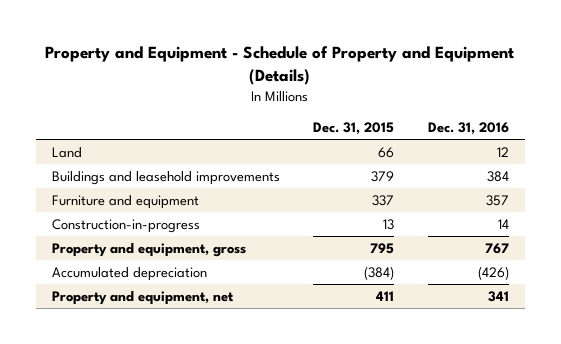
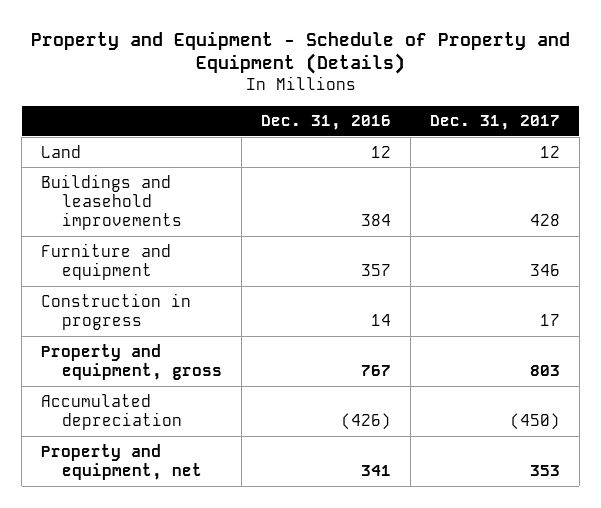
- | Dec. 31, 2015 | Dec. 31, 2016
+ | Dec. 31, 2016 | Dec. 31, 2017
- Construction-in-progress | 13 | 14
+ Construction in progress | 14 | 17

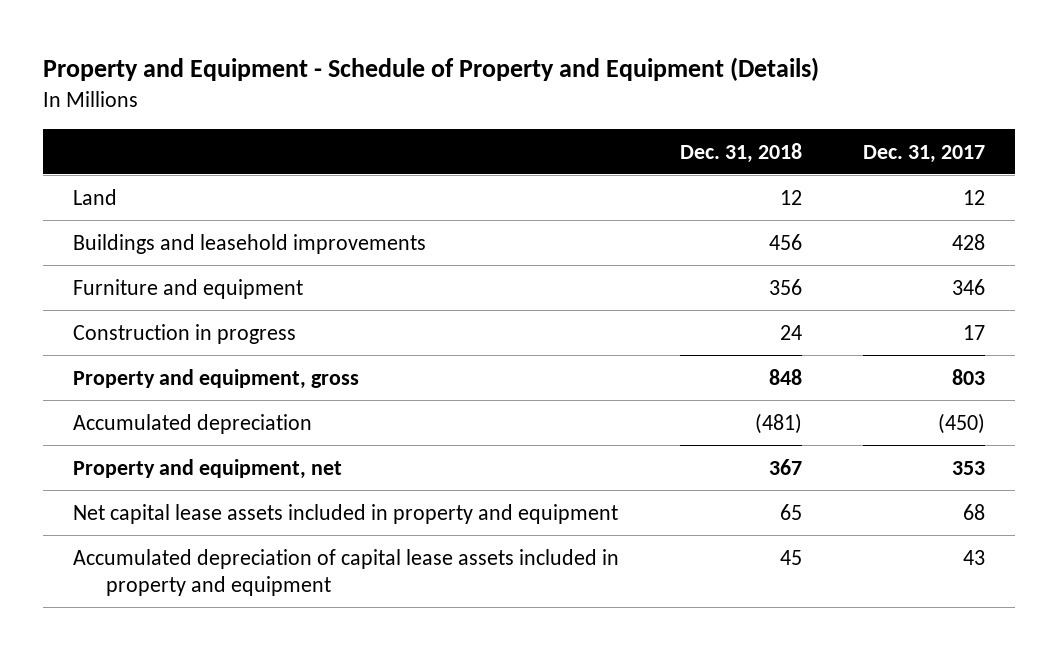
- | Dec. 31, 2016 | Dec. 31, 2017
+ | Dec. 31, 2018 | Dec. 31, 2017
+ Net capital lease assets included in property and equipment | 65 | 68
+ Accumulated depreciation of capital lease assets included in property and equipment | 45 | 43

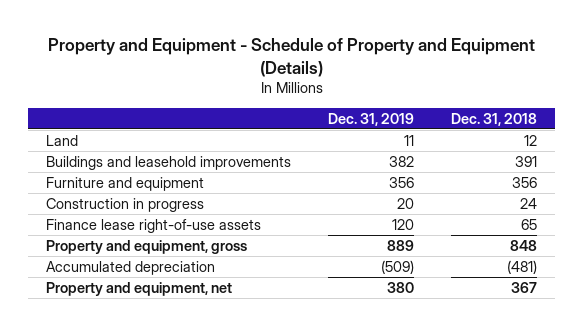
- | Dec. 31, 2018 | Dec. 31, 2017
+ | Dec. 31, 2019 | Dec. 31, 2018
- Buildings and leasehold improvements | 456 | 428
+ Buildings and leasehold improvements | 382 | 391
+ Finance lease right-of-use assets | 120 | 65
- Net capital lease assets included in property and equipment | 65 | 68
- Accumulated depreciation of capital lease assets included in property and equipment | 45 | 43

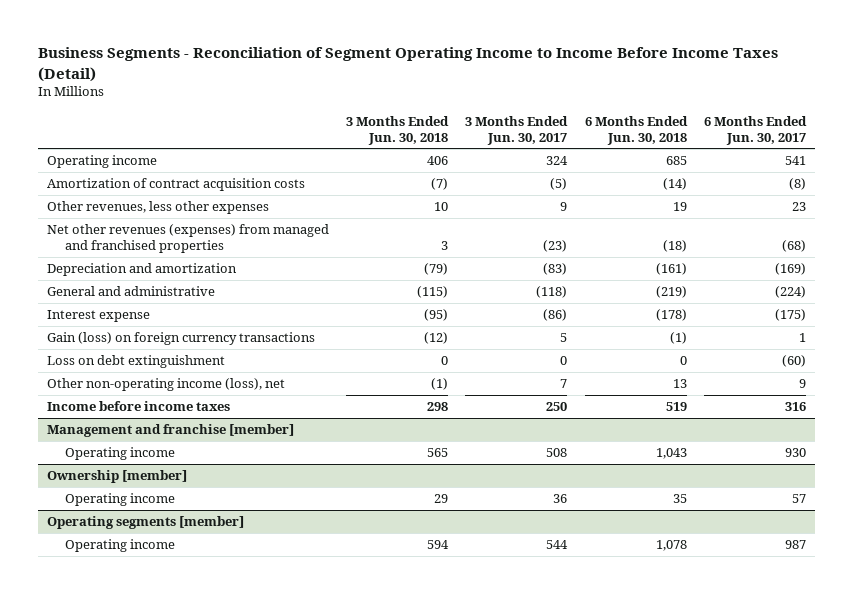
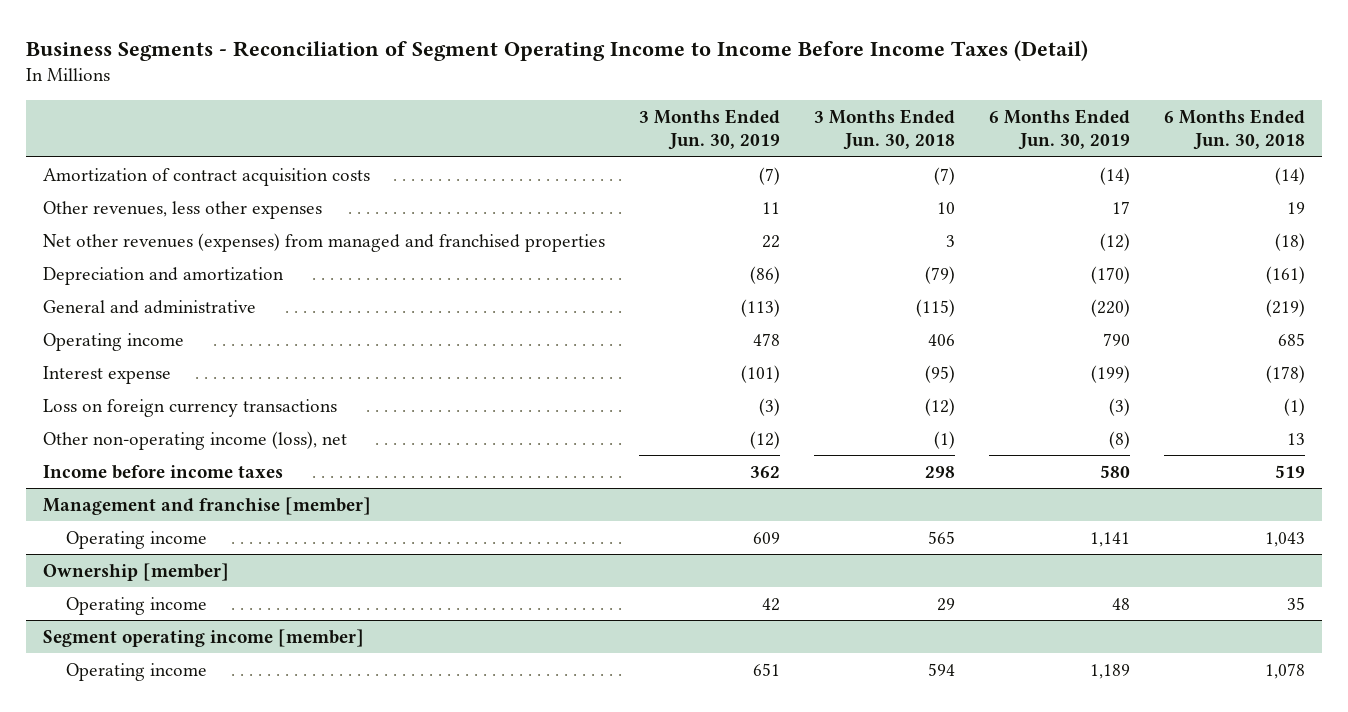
- | 3 Months Ended Jun. 30, 2018 | 3 Months Ended Jun. 30, 2017 | 6 Months Ended Jun. 30, 2018 | 6 Months Ended Jun. 30, 2017
+ | 3 Months Ended Jun. 30, 2019 | 3 Months Ended Jun. 30, 2018 | 6 Months Ended Jun. 30, 2019 | 6 Months Ended Jun. 30, 2018
moved down: Operating income | 478 | 406 | 790 | 685
- Gain (loss) on foreign currency transactions | (12) | 5 | (1) | 1
- Loss on debt extinguishment | 0 | 0 | 0 | (60)
+ Loss on foreign currency transactions | (3) | (12) | (3) | (1)
- Operating segments [member]
+ Segment operating income [member]

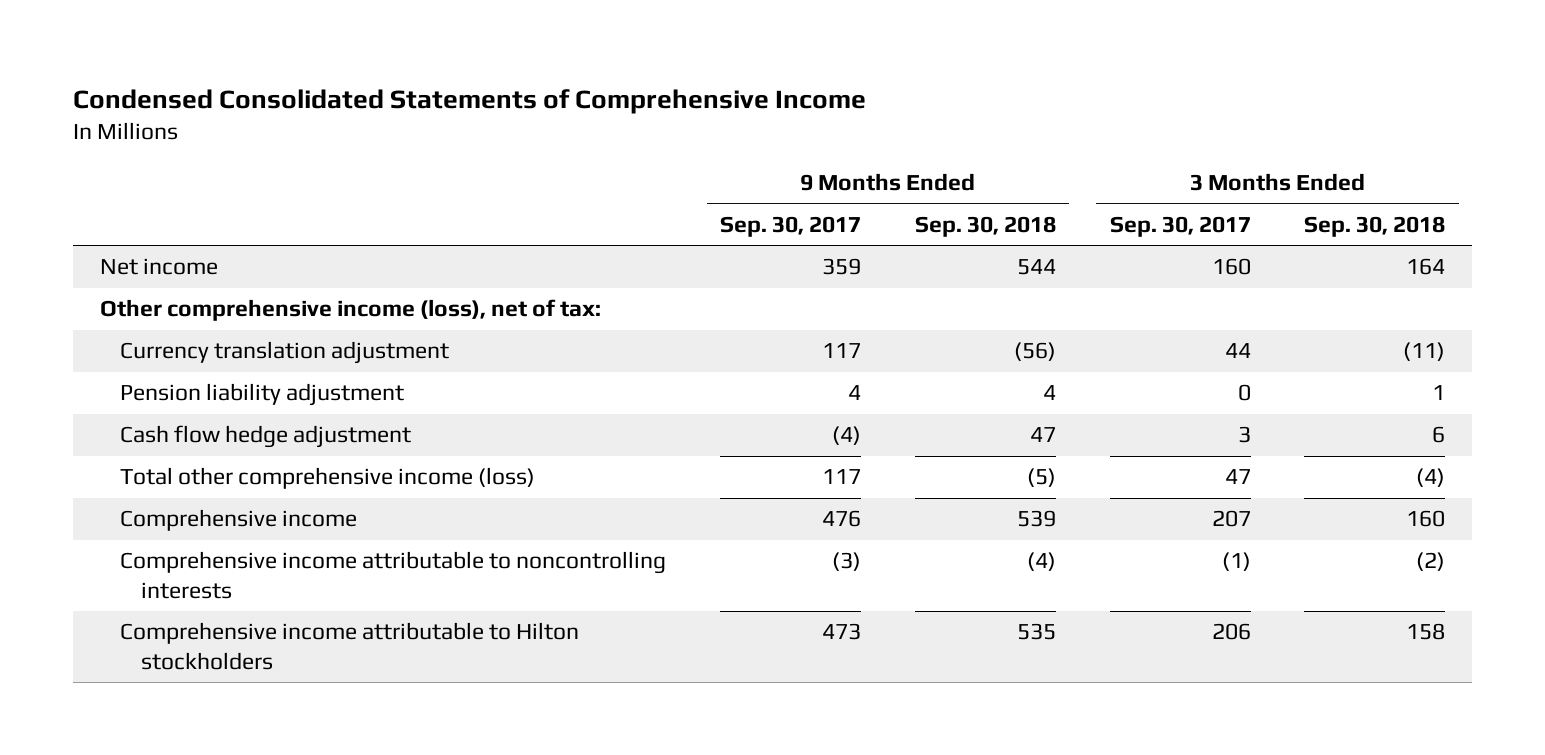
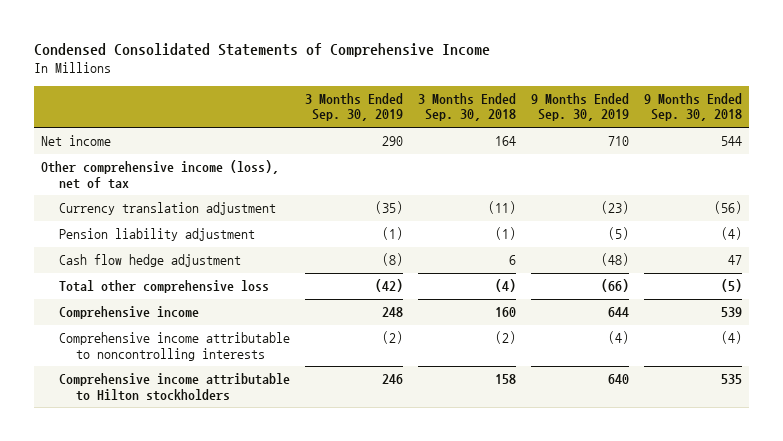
- | 9 Months Ended Sep. 30, 2017 | 9 Months Ended Sep. 30, 2018 | 3 Months Ended Sep. 30, 2017 | 3 Months Ended Sep. 30, 2018
+ | 3 Months Ended Sep. 30, 2019 | 3 Months Ended Sep. 30, 2018 | 9 Months Ended Sep. 30, 2019 | 9 Months Ended Sep. 30, 2018
- Other comprehensive income (loss), net of tax:
+ Other comprehensive income (loss), net of tax
- Pension liability adjustment | 4 | 4 | 0 | 1
+ Pension liability adjustment | (1) | (1) | (5) | (4)
- Total other comprehensive income (loss) | 117 | (5) | 47 | (4)
+ Total other comprehensive loss | (42) | (4) | (66) | (5)

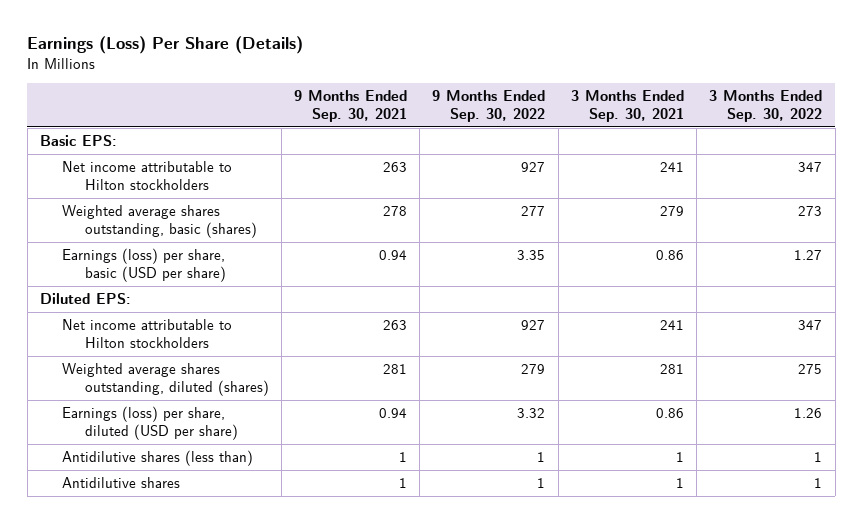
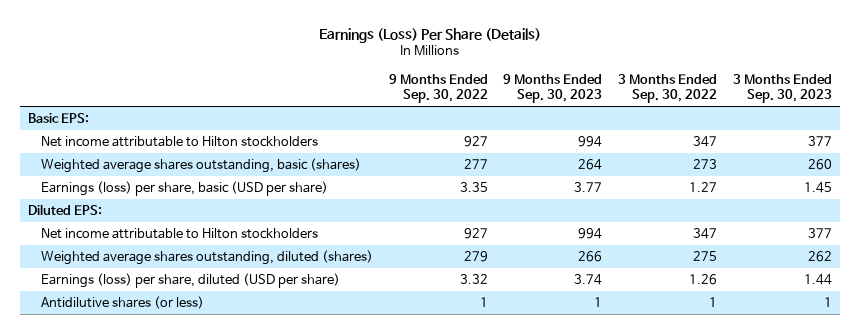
- | 9 Months Ended Sep. 30, 2021 | 9 Months Ended Sep. 30, 2022 | 3 Months Ended Sep. 30, 2021 | 3 Months Ended Sep. 30, 2022
+ | 9 Months Ended Sep. 30, 2022 | 9 Months Ended Sep. 30, 2023 | 3 Months Ended Sep. 30, 2022 | 3 Months Ended Sep. 30, 2023
- Antidilutive shares (less than) | 1 | 1 | 1 | 1
- Antidilutive shares | 1 | 1 | 1 | 1
+ Antidilutive shares (or less) | 1 | 1 | 1 | 1

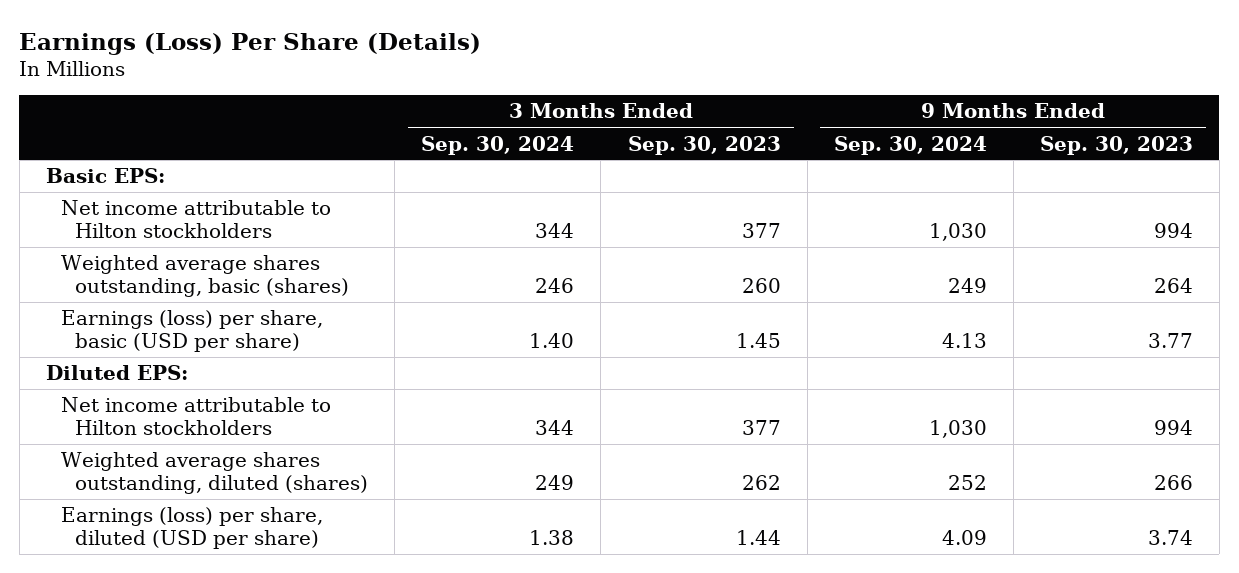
- | 9 Months Ended Sep. 30, 2022 | 9 Months Ended Sep. 30, 2023 | 3 Months Ended Sep. 30, 2022 | 3 Months Ended Sep. 30, 2023
+ | 3 Months Ended Sep. 30, 2024 | 3 Months Ended Sep. 30, 2023 | 9 Months Ended Sep. 30, 2024 | 9 Months Ended Sep. 30, 2023
- Antidilutive shares (or less) | 1 | 1 | 1 | 1

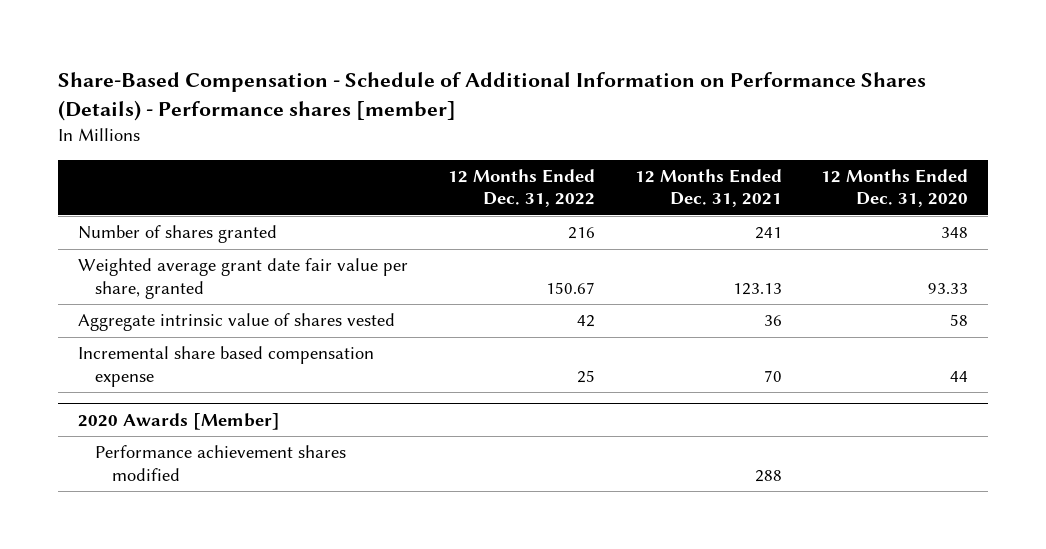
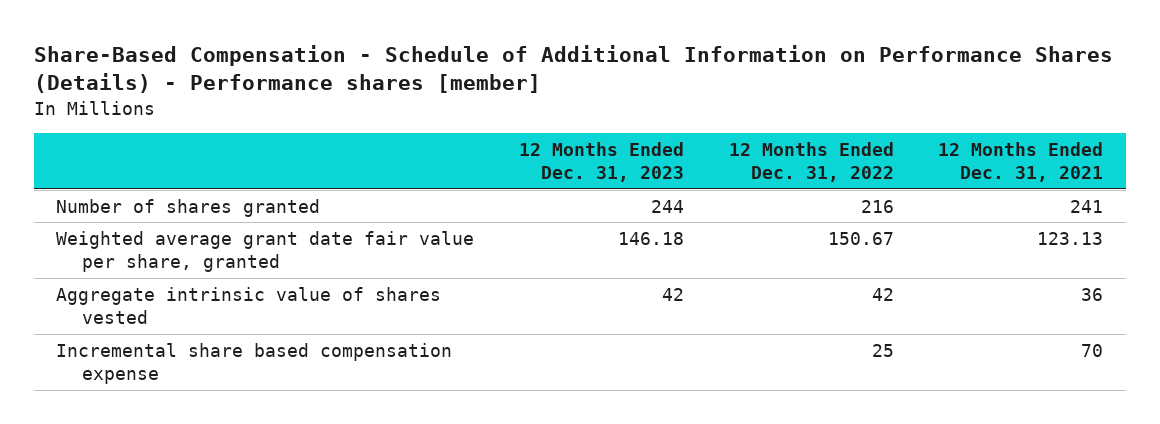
- | 12 Months Ended Dec. 31, 2022 | 12 Months Ended Dec. 31, 2021 | 12 Months Ended Dec. 31, 2020
+ | 12 Months Ended Dec. 31, 2023 | 12 Months Ended Dec. 31, 2022 | 12 Months Ended Dec. 31, 2021
- 2020 Awards [Member]
- Performance achievement shares modified | | 288 |

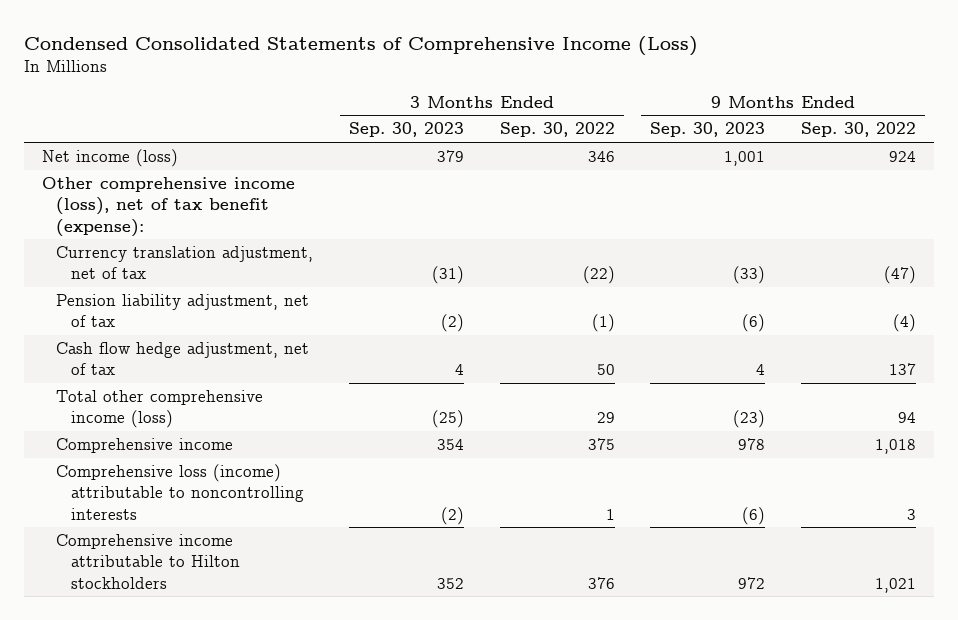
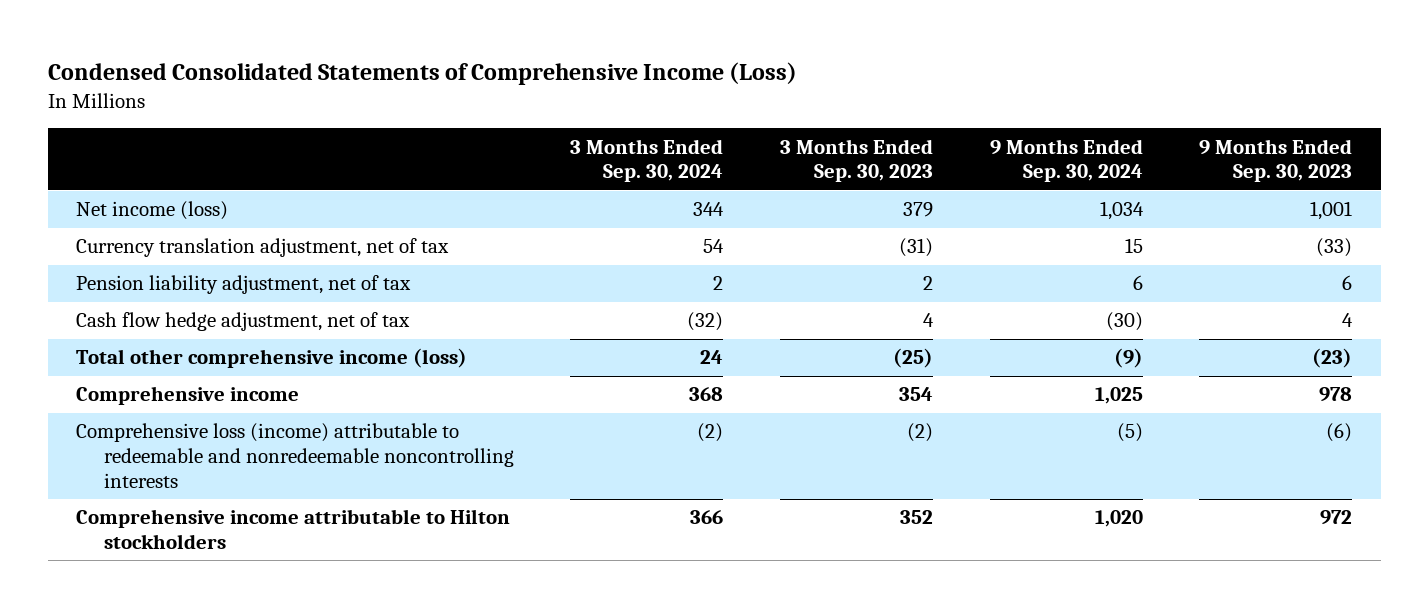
- | 3 Months Ended Sep. 30, 2023 | 3 Months Ended Sep. 30, 2022 | 9 Months Ended Sep. 30, 2023 | 9 Months Ended Sep. 30, 2022
+ | 3 Months Ended Sep. 30, 2024 | 3 Months Ended Sep. 30, 2023 | 9 Months Ended Sep. 30, 2024 | 9 Months Ended Sep. 30, 2023
- Other comprehensive income (loss), net of tax benefit (expense):
- Pension liability adjustment, net of tax | (2) | (1) | (6) | (4)
+ Pension liability adjustment, net of tax | 2 | 2 | 6 | 6
- Comprehensive loss (income) attributable to noncontrolling interests | (2) | 1 | (6) | 3
+ Comprehensive loss (income) attributable to redeemable and nonredeemable noncontrolling interests | (2) | (2) | (5) | (6)

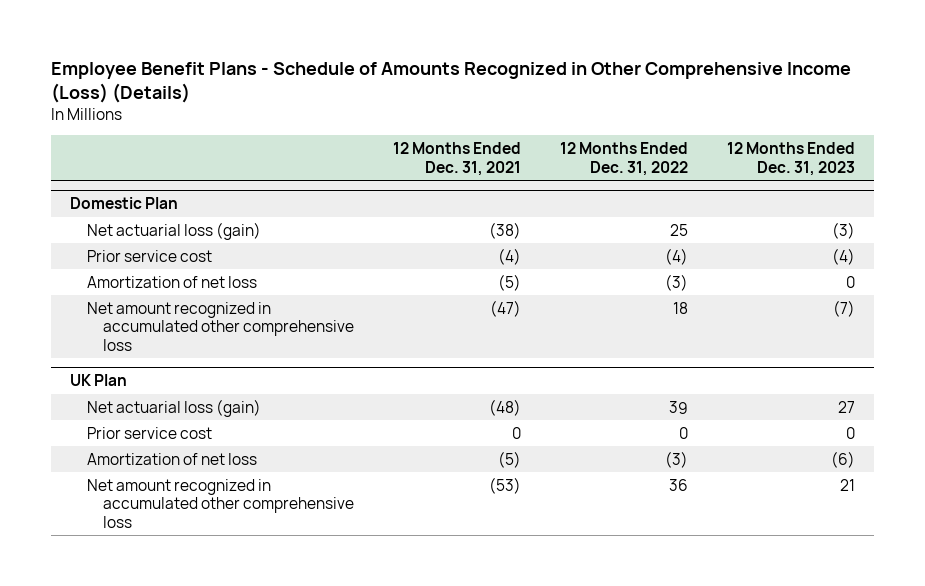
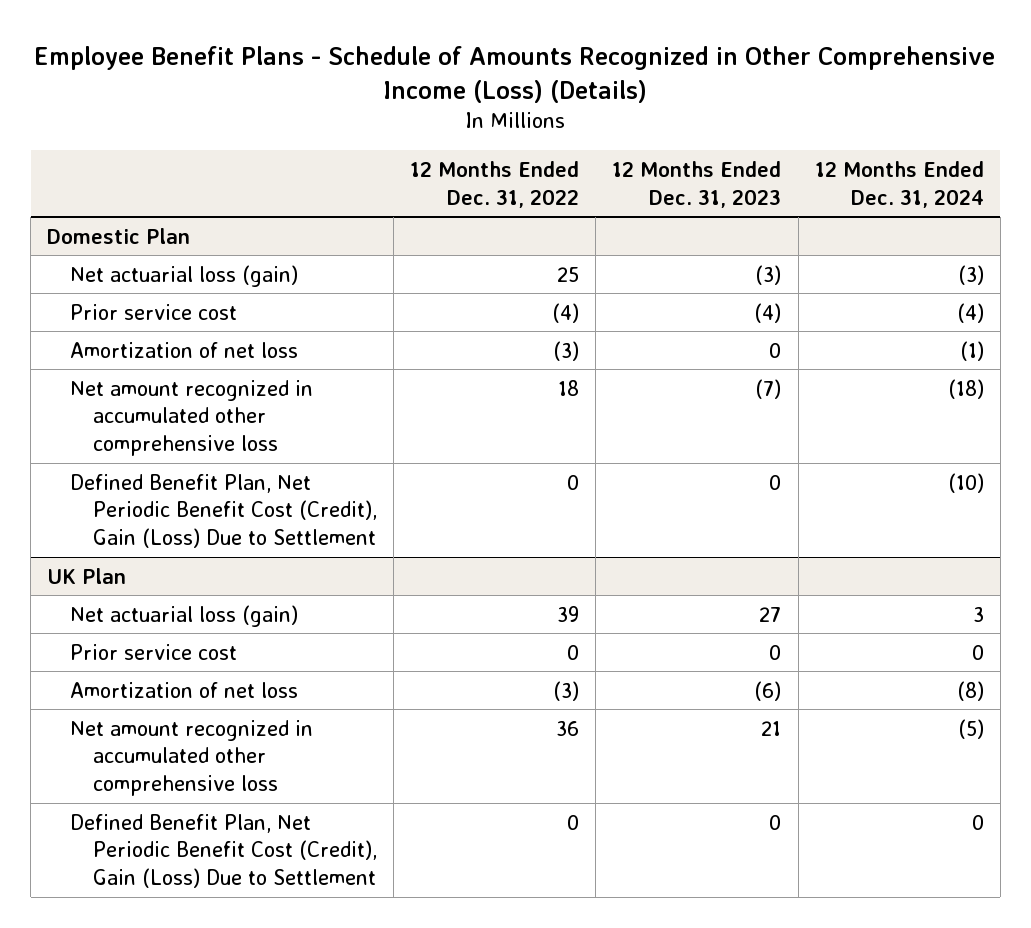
- | 12 Months Ended Dec. 31, 2021 | 12 Months Ended Dec. 31, 2022 | 12 Months Ended Dec. 31, 2023
+ | 12 Months Ended Dec. 31, 2022 | 12 Months Ended Dec. 31, 2023 | 12 Months Ended Dec. 31, 2024
@ Domestic Plan
+ Defined Benefit Plan, Net Periodic Benefit Cost (Credit), Gain (Loss) Due to Settlement | 0 | 0 | (10)
@ UK Plan
+ Defined Benefit Plan, Net Periodic Benefit Cost (Credit), Gain (Loss) Due to Settlement | 0 | 0 | 0

